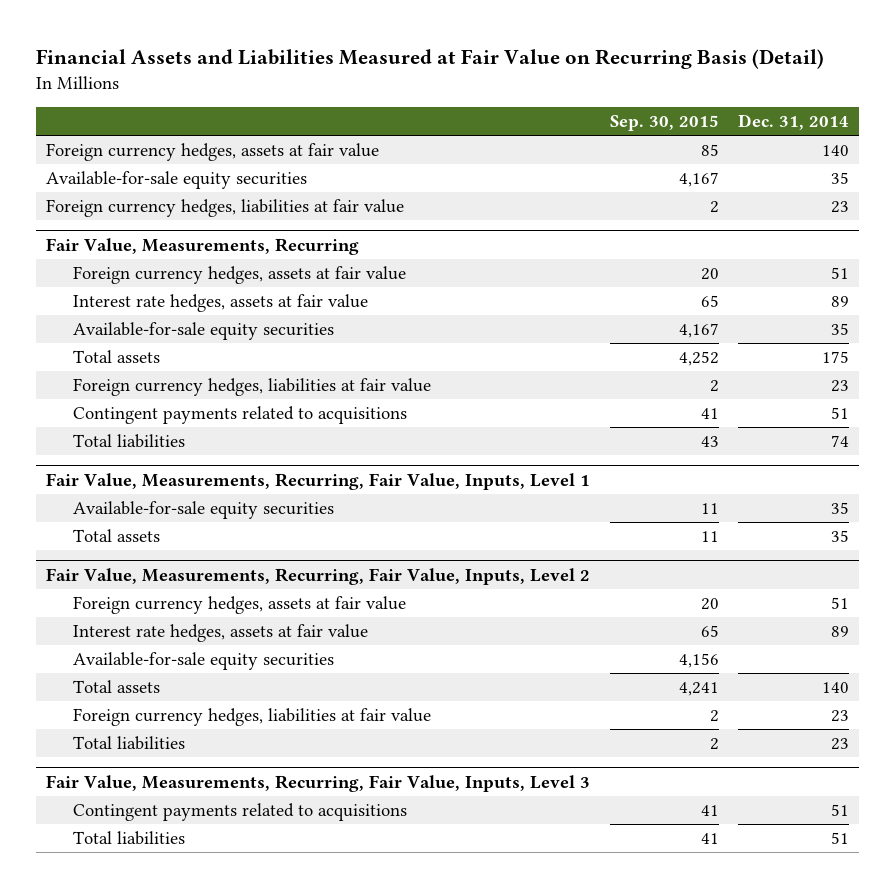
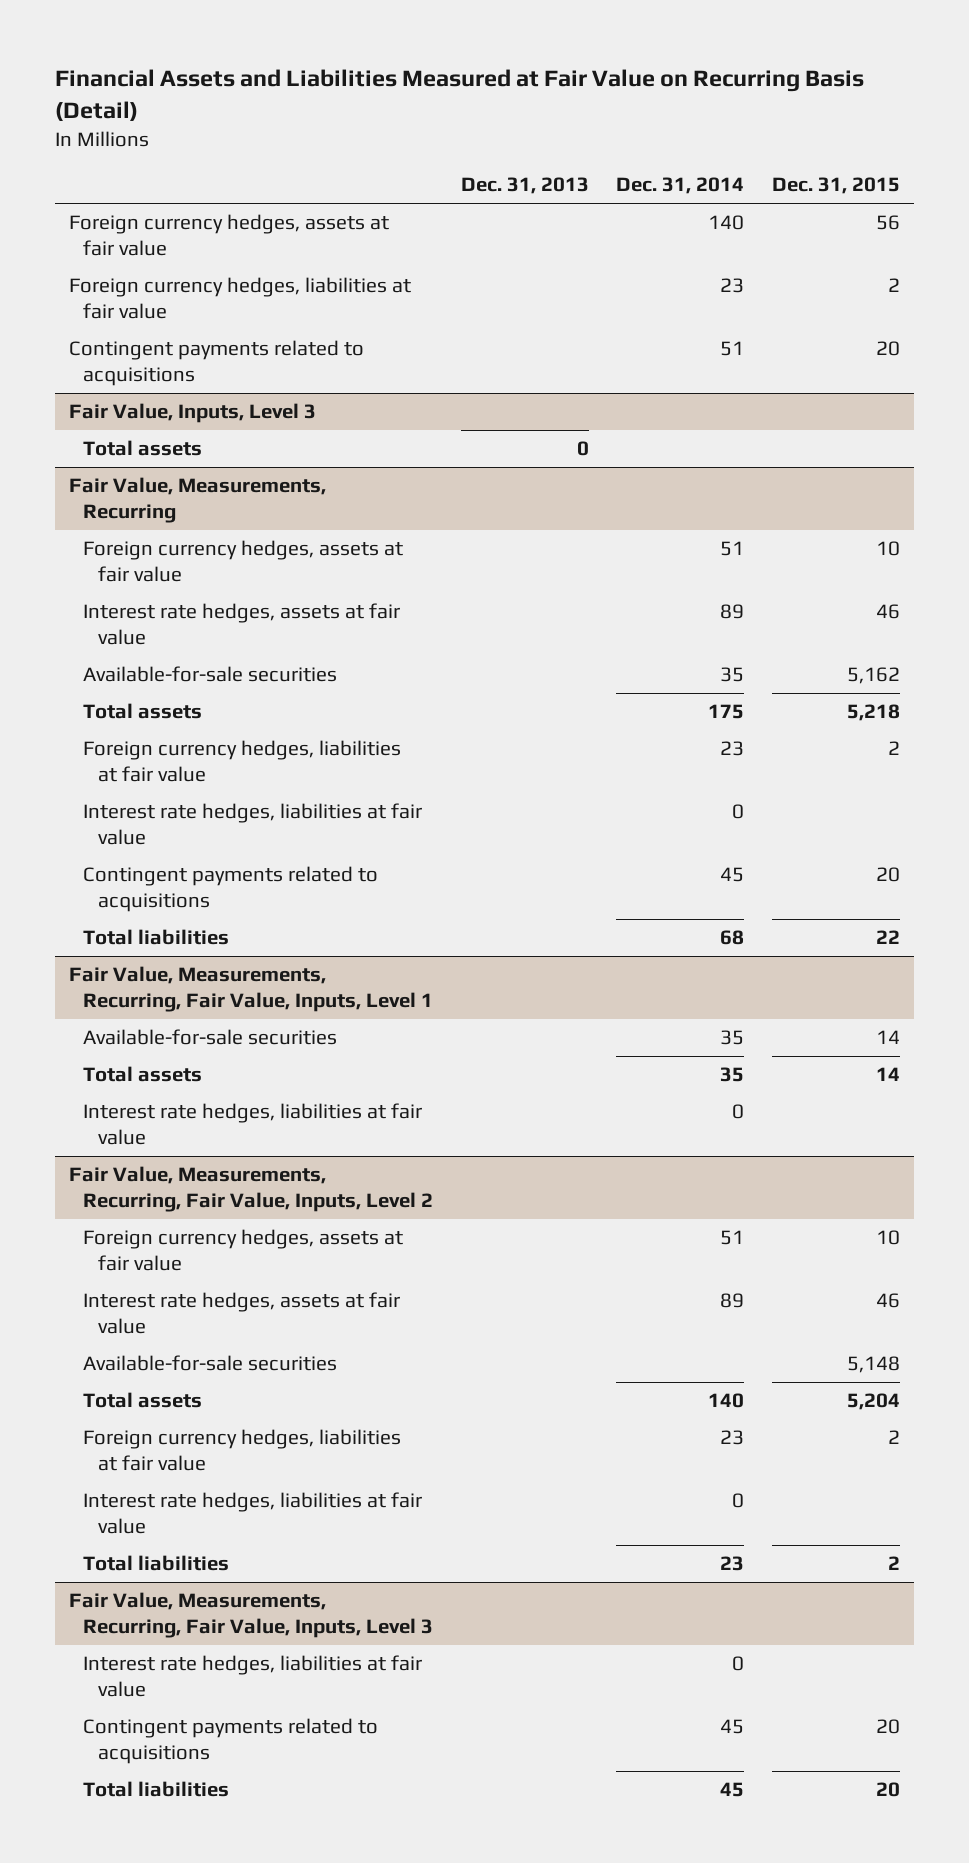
- | Sep. 30, 2015 | Dec. 31, 2014
+ | Dec. 31, 2013 | Dec. 31, 2014 | Dec. 31, 2015
- Available-for-sale equity securities | 4,167 | 35
+ Contingent payments related to acquisitions | | 51 | 20
+ Fair Value, Inputs, Level 3
+ Total assets | 0 | |
@ Fair Value, Measurements, Recurring
- Available-for-sale equity securities | 4,167 | 35
+ Available-for-sale securities | | 35 | 5,162
- Contingent payments related to acquisitions | 41 | 51
- Total liabilities | 43 | 74
+ Interest rate hedges, liabilities at fair value | | 0 |
+ Contingent payments related to acquisitions | | 45 | 20
+ Total liabilities | | 68 | 22
@ Fair Value, Measurements, Recurring, Fair Value, Inputs, Level 1
- Available-for-sale equity securities | 11 | 35
+ Available-for-sale securities | | 35 | 14
+ Interest rate hedges, liabilities at fair value | | 0 |
@ Fair Value, Measurements, Recurring, Fair Value, Inputs, Level 2
- Available-for-sale equity securities | 4,156 |
+ Available-for-sale securities | | | 5,148
+ Interest rate hedges, liabilities at fair value | | 0 |
@ Fair Value, Measurements, Recurring, Fair Value, Inputs, Level 3
- Contingent payments related to acquisitions | 41 | 51
- Total liabilities | 41 | 51
+ Interest rate hedges, liabilities at fair value | | 0 |
+ Contingent payments related to acquisitions | | 45 | 20
+ Total liabilities | | 45 | 20

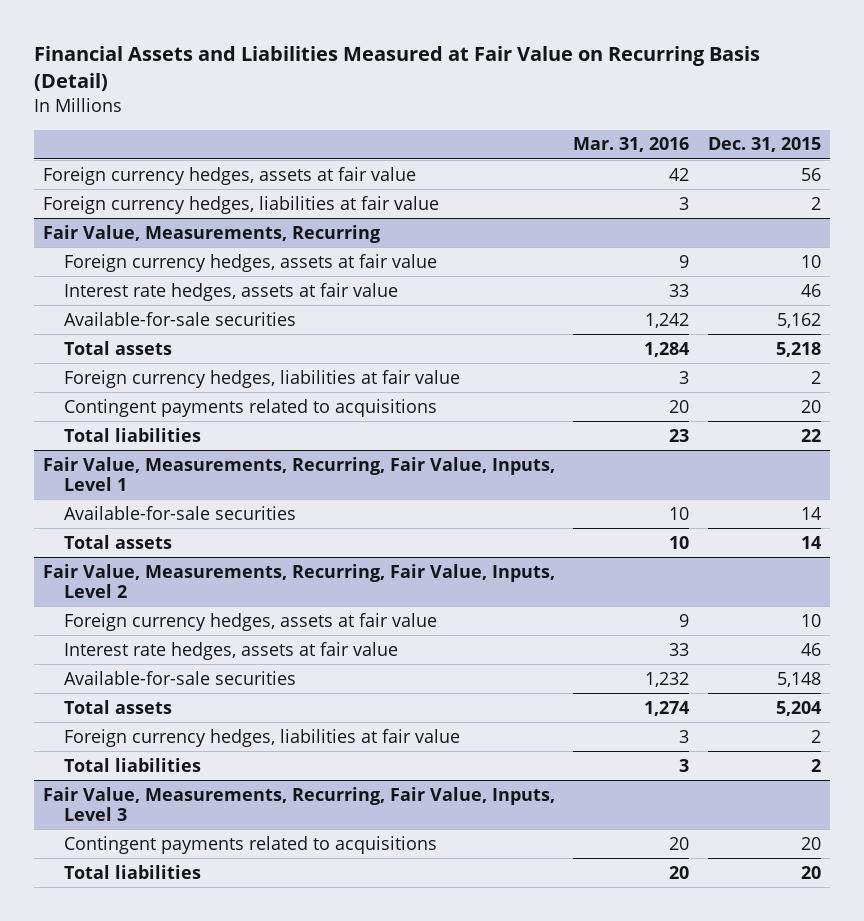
- | Dec. 31, 2013 | Dec. 31, 2014 | Dec. 31, 2015
+ | Mar. 31, 2016 | Dec. 31, 2015
- Contingent payments related to acquisitions | | 51 | 20
- Fair Value, Inputs, Level 3
- Total assets | 0 | |
@ Fair Value, Measurements, Recurring
- Interest rate hedges, liabilities at fair value | | 0 |
@ Fair Value, Measurements, Recurring, Fair Value, Inputs, Level 1
- Interest rate hedges, liabilities at fair value | | 0 |
@ Fair Value, Measurements, Recurring, Fair Value, Inputs, Level 2
- Interest rate hedges, liabilities at fair value | | 0 |
@ Fair Value, Measurements, Recurring, Fair Value, Inputs, Level 3
- Interest rate hedges, liabilities at fair value | | 0 |

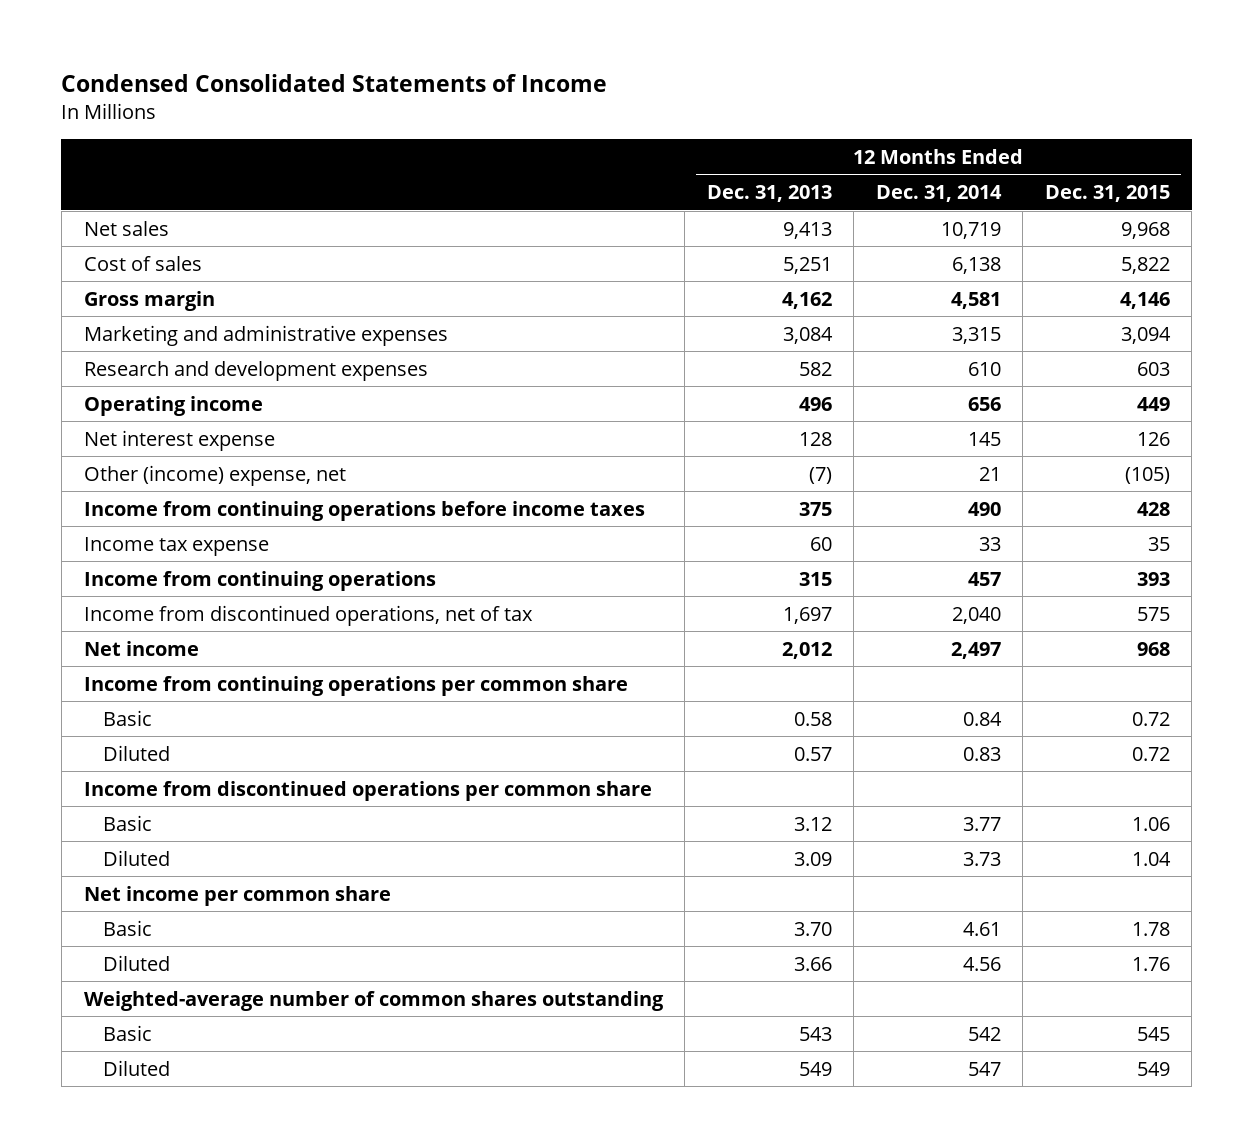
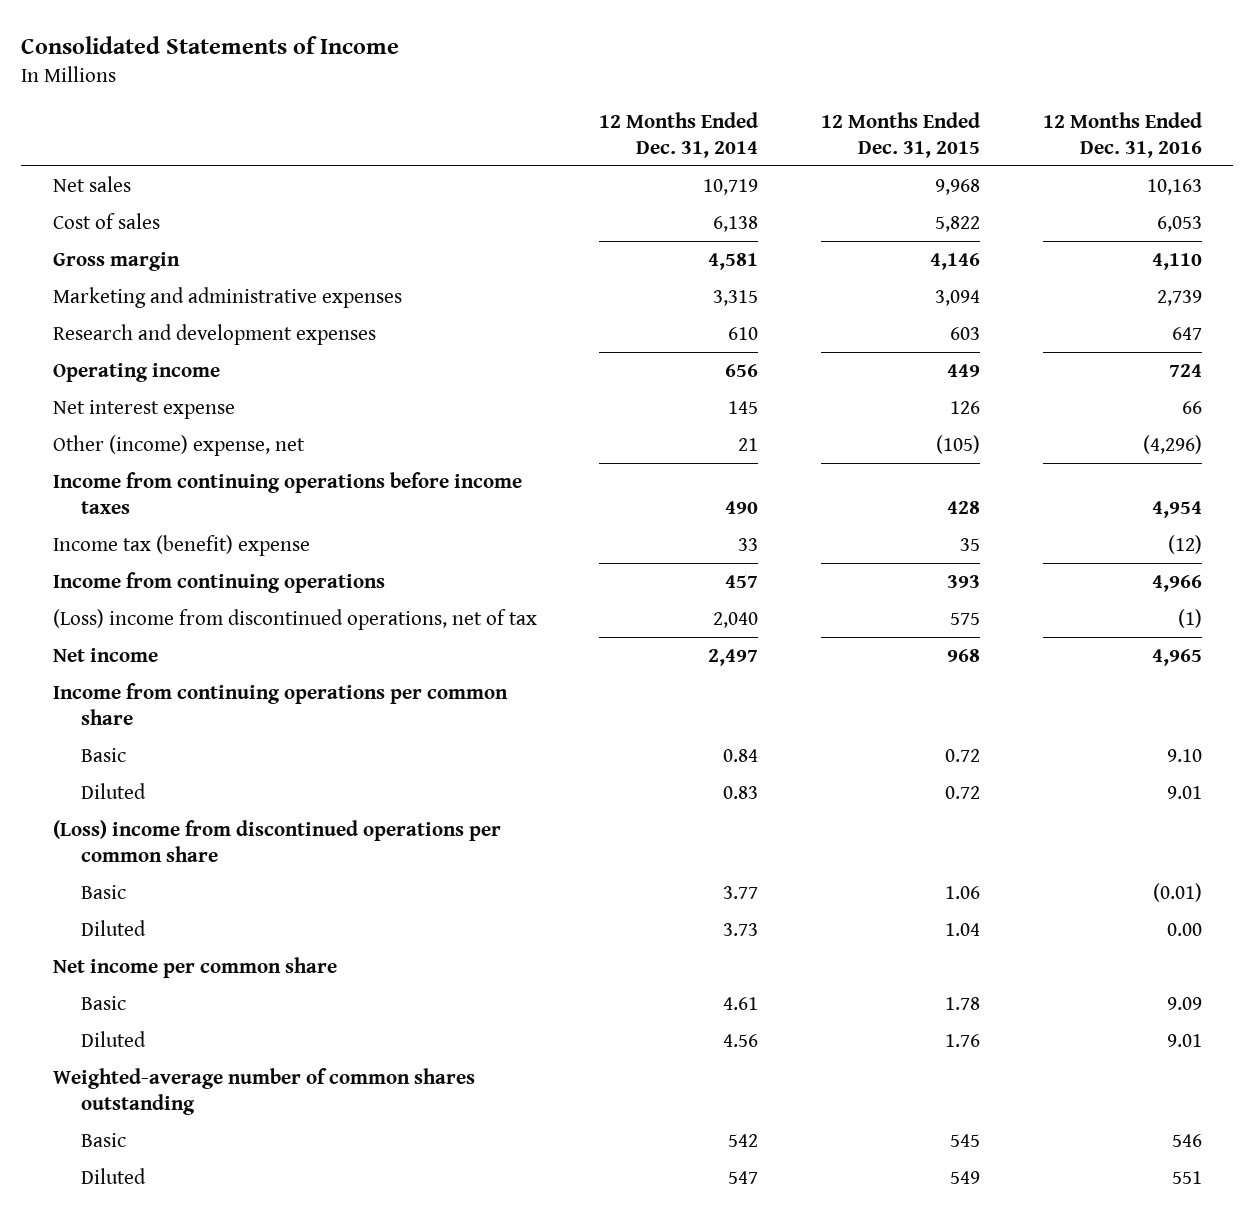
- Condensed Consolidated Statements of Income
+ Consolidated Statements of Income
- | 12 Months Ended Dec. 31, 2013 | 12 Months Ended Dec. 31, 2014 | 12 Months Ended Dec. 31, 2015
+ | 12 Months Ended Dec. 31, 2014 | 12 Months Ended Dec. 31, 2015 | 12 Months Ended Dec. 31, 2016
- Income tax expense | 60 | 33 | 35
+ Income tax (benefit) expense | 33 | 35 | (12)
- Income from discontinued operations, net of tax | 1,697 | 2,040 | 575
+ (Loss) income from discontinued operations, net of tax | 2,040 | 575 | (1)
- Income from discontinued operations per common share
+ (Loss) income from discontinued operations per common share

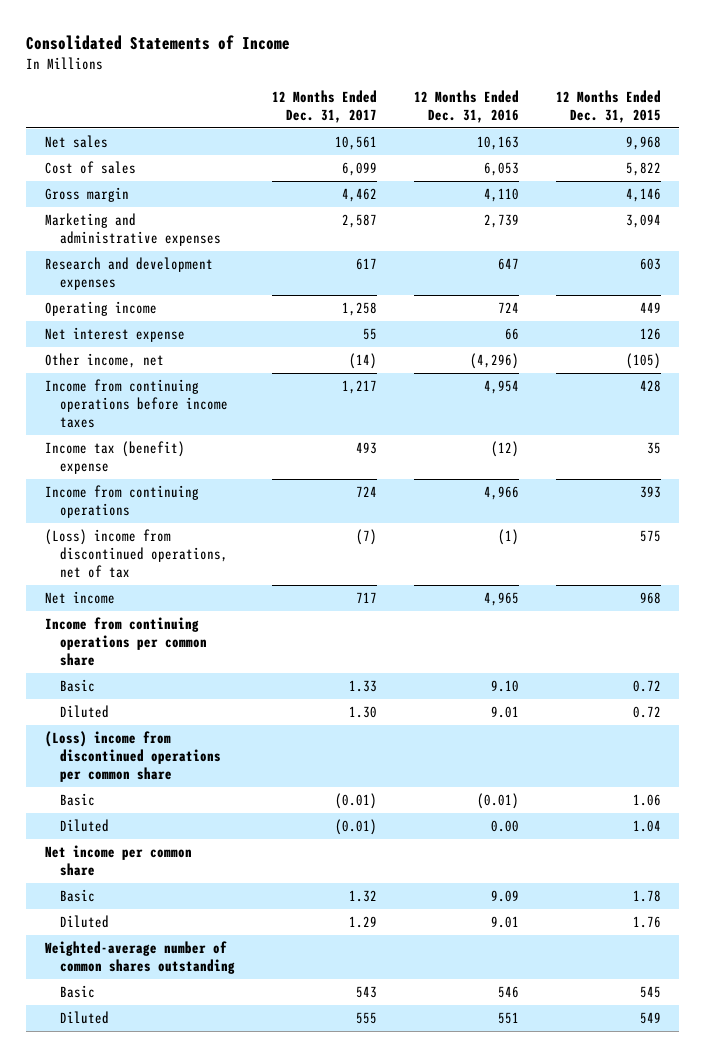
- | 12 Months Ended Dec. 31, 2014 | 12 Months Ended Dec. 31, 2015 | 12 Months Ended Dec. 31, 2016
+ | 12 Months Ended Dec. 31, 2017 | 12 Months Ended Dec. 31, 2016 | 12 Months Ended Dec. 31, 2015
- Other (income) expense, net | 21 | (105) | (4,296)
+ Other income, net | (14) | (4,296) | (105)

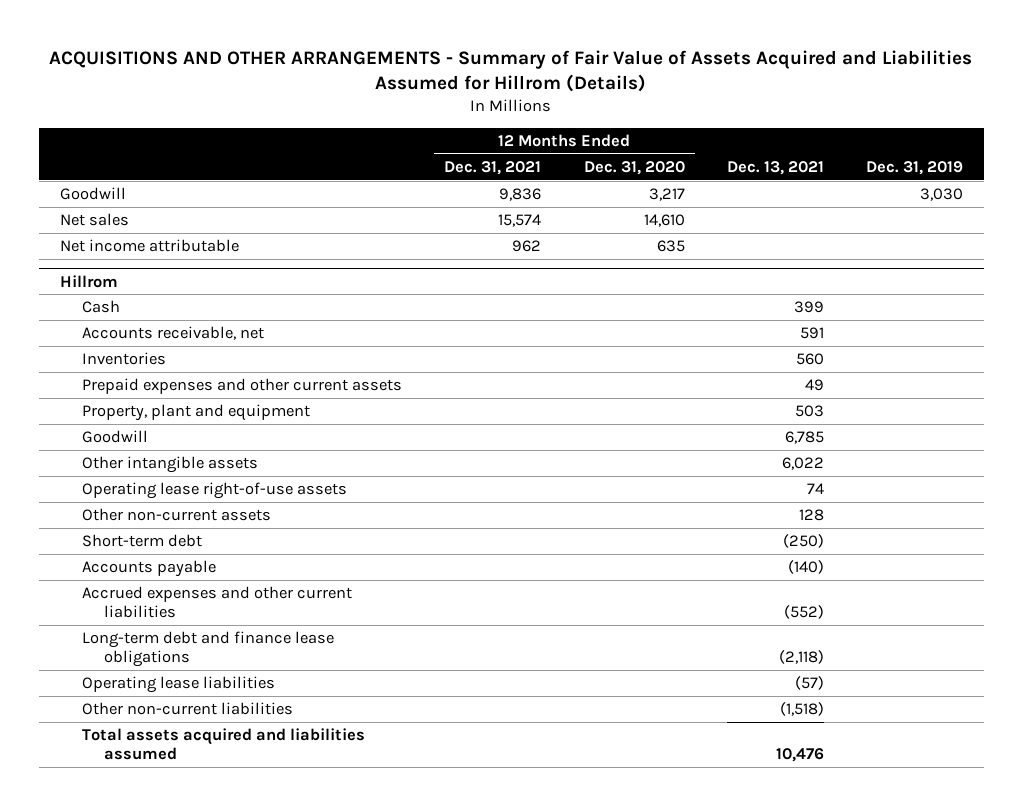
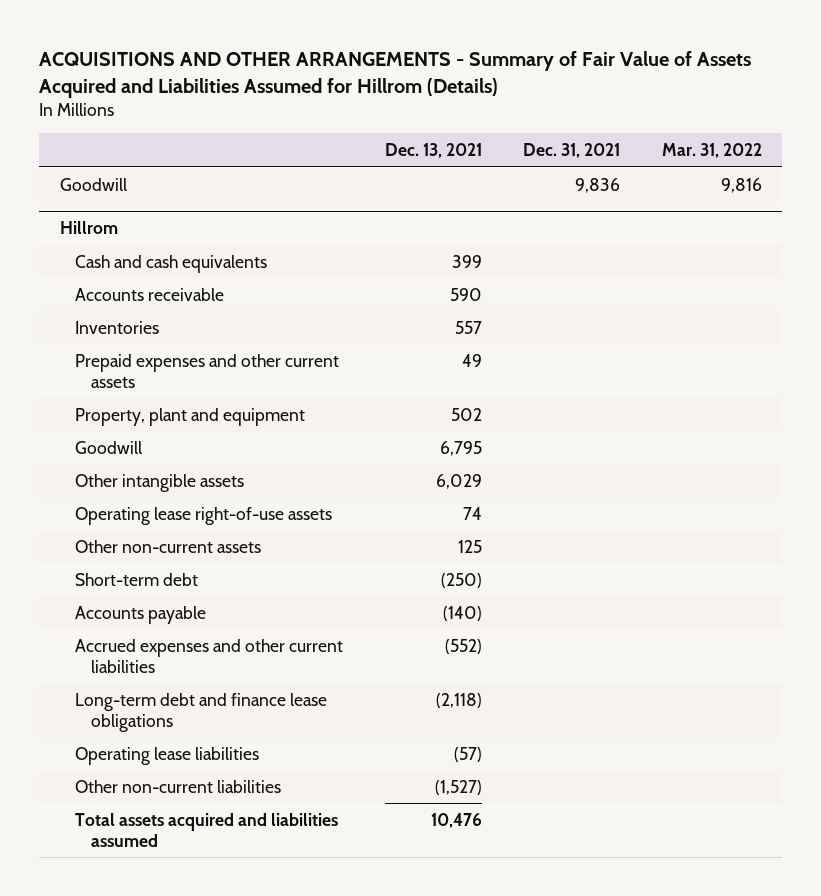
- | 12 Months Ended Dec. 31, 2021 | 12 Months Ended Dec. 31, 2020 | Dec. 13, 2021 | Dec. 31, 2019
+ | Dec. 13, 2021 | Dec. 31, 2021 | Mar. 31, 2022
- Net sales | 15,574 | 14,610 | |
- Net income attributable | 962 | 635 | |
@ Hillrom
- Cash | | | 399 |
- Accounts receivable, net | | | 591 |
- Inventories | | | 560 |
+ Cash and cash equivalents | 399 | |
+ Accounts receivable | 590 | |
+ Inventories | 557 | |
- Property, plant and equipment | | | 503 |
- Goodwill | | | 6,785 |
- Other intangible assets | | | 6,022 |
+ Property, plant and equipment | 502 | |
+ Goodwill | 6,795 | |
+ Other intangible assets | 6,029 | |
- Other non-current assets | | | 128 |
+ Other non-current assets | 125 | |
- Other non-current liabilities | | | (1,518) |
+ Other non-current liabilities | (1,527) | |

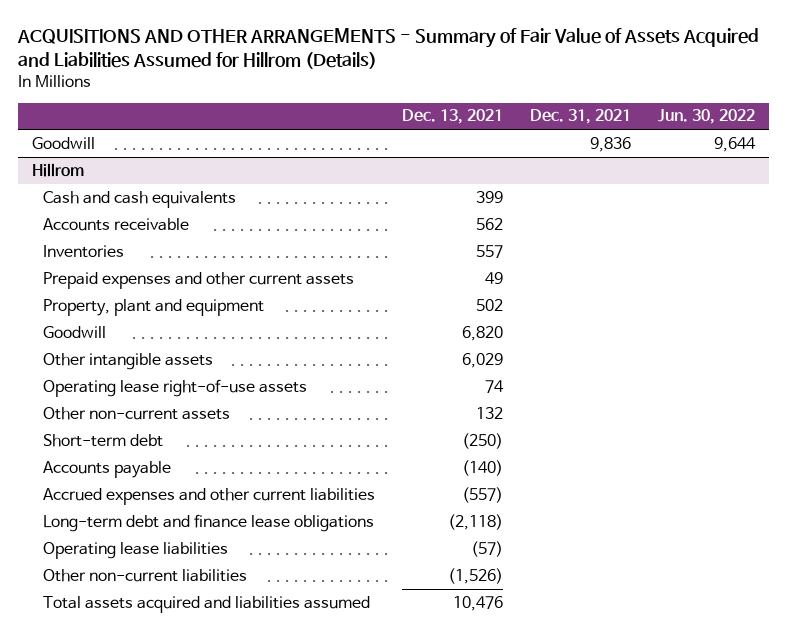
- | Dec. 13, 2021 | Dec. 31, 2021 | Mar. 31, 2022
+ | Dec. 13, 2021 | Dec. 31, 2021 | Jun. 30, 2022
@ Hillrom
- Accounts receivable | 590 | |
+ Accounts receivable | 562 | |
- Goodwill | 6,795 | |
+ Goodwill | 6,820 | |
- Other non-current assets | 125 | |
+ Other non-current assets | 132 | |
- Accrued expenses and other current liabilities | (552) | |
+ Accrued expenses and other current liabilities | (557) | |
- Other non-current liabilities | (1,527) | |
+ Other non-current liabilities | (1,526) | |

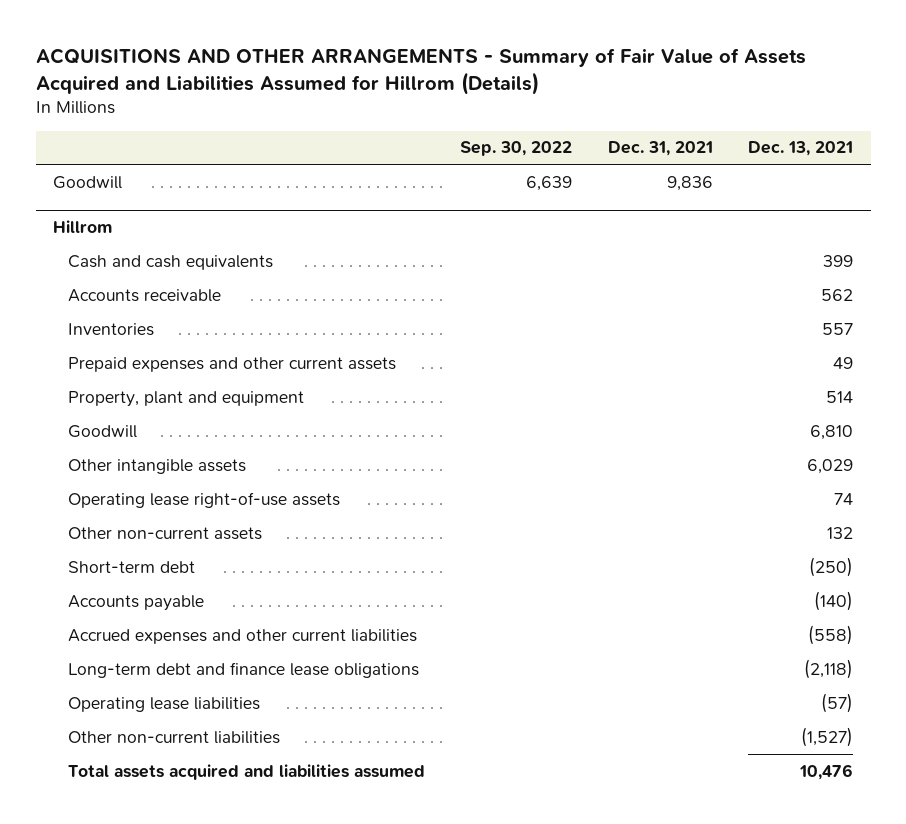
- | Dec. 13, 2021 | Dec. 31, 2021 | Jun. 30, 2022
+ | Sep. 30, 2022 | Dec. 31, 2021 | Dec. 13, 2021
@ Hillrom
- Property, plant and equipment | 502 | |
- Goodwill | 6,820 | |
+ Property, plant and equipment | | | 514
+ Goodwill | | | 6,810
- Accrued expenses and other current liabilities | (557) | |
+ Accrued expenses and other current liabilities | | | (558)
- Other non-current liabilities | (1,526) | |
+ Other non-current liabilities | | | (1,527)

